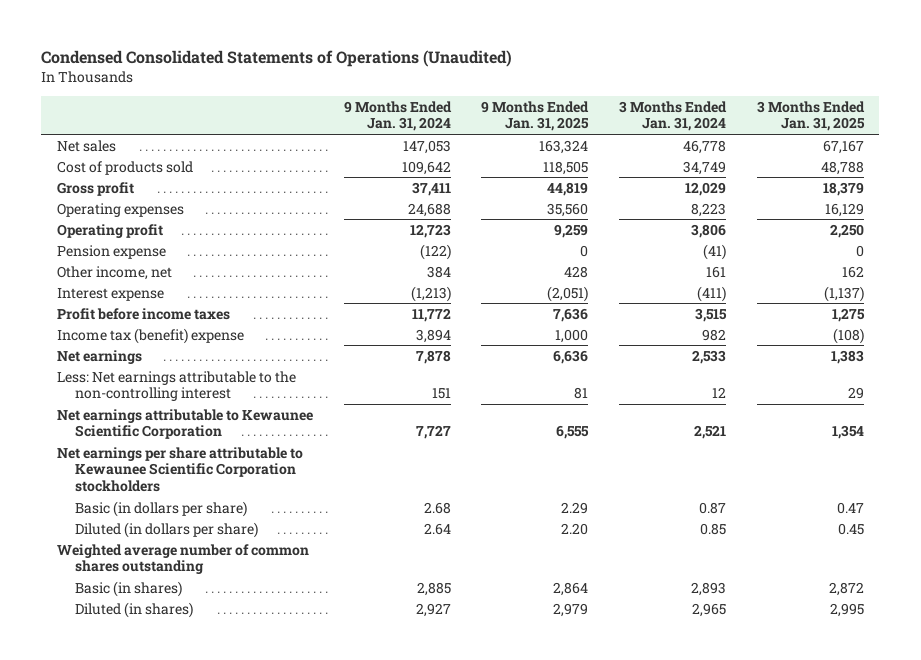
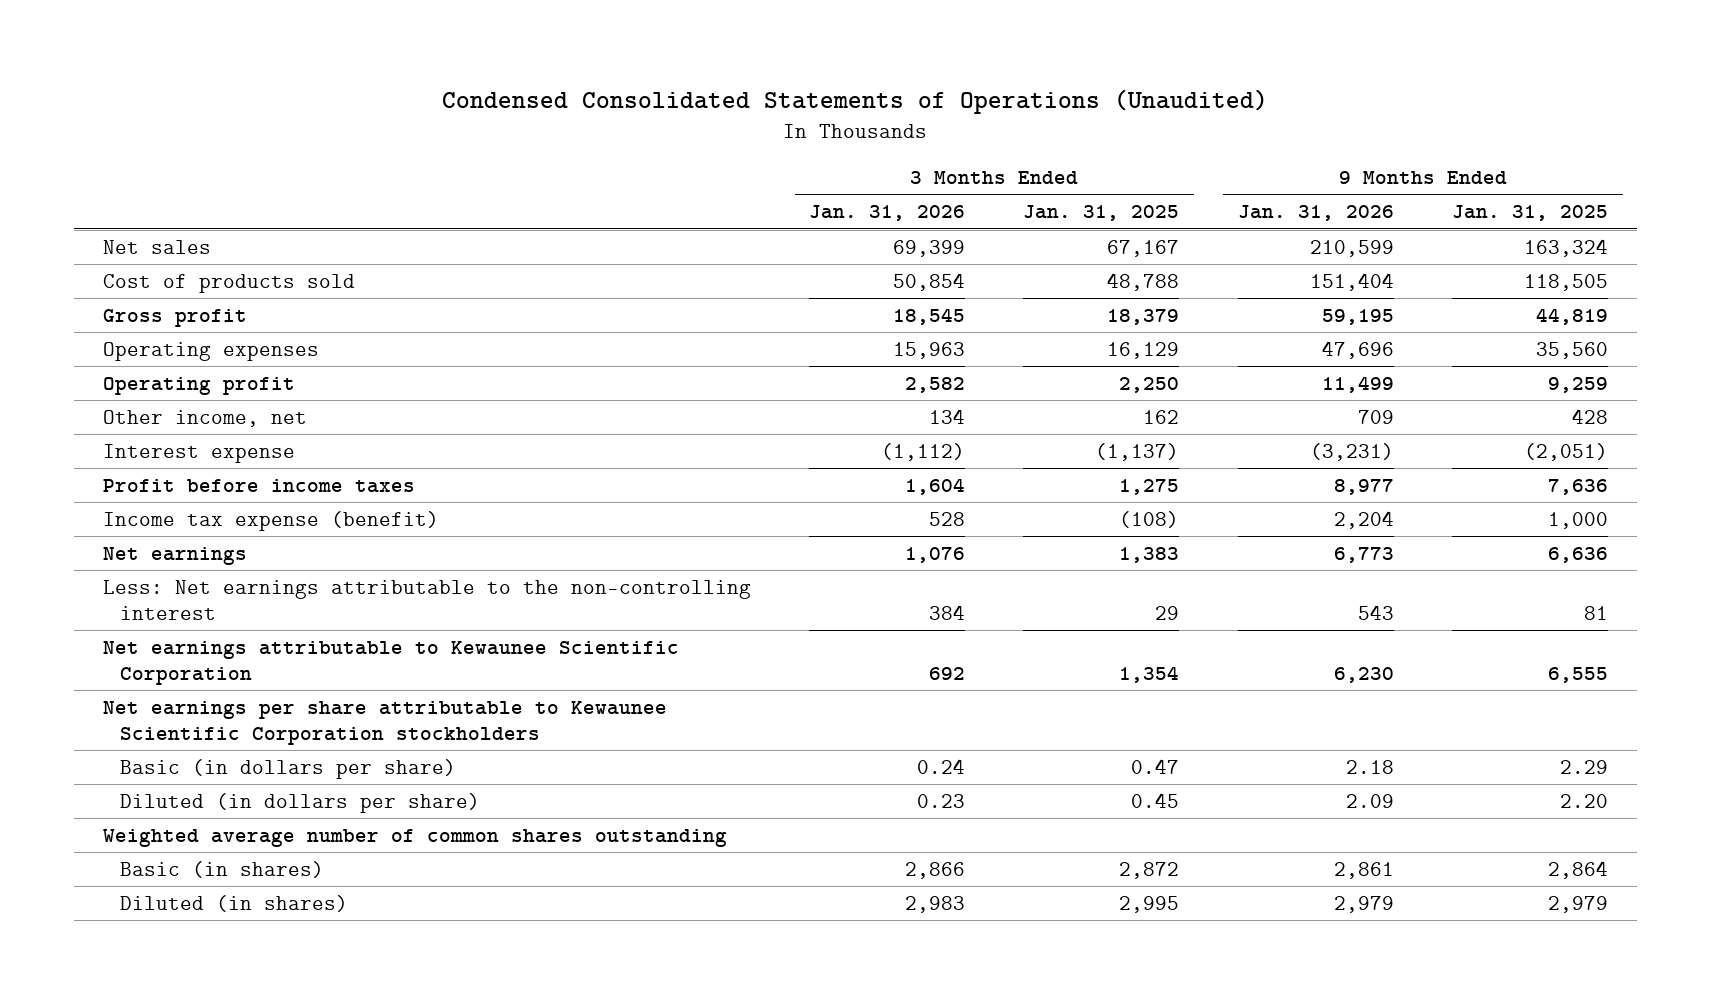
- | 9 Months Ended Jan. 31, 2024 | 9 Months Ended Jan. 31, 2025 | 3 Months Ended Jan. 31, 2024 | 3 Months Ended Jan. 31, 2025
+ | 3 Months Ended Jan. 31, 2026 | 3 Months Ended Jan. 31, 2025 | 9 Months Ended Jan. 31, 2026 | 9 Months Ended Jan. 31, 2025
- Pension expense | (122) | 0 | (41) | 0
- Income tax (benefit) expense | 3,894 | 1,000 | 982 | (108)
+ Income tax expense (benefit) | 528 | (108) | 2,204 | 1,000

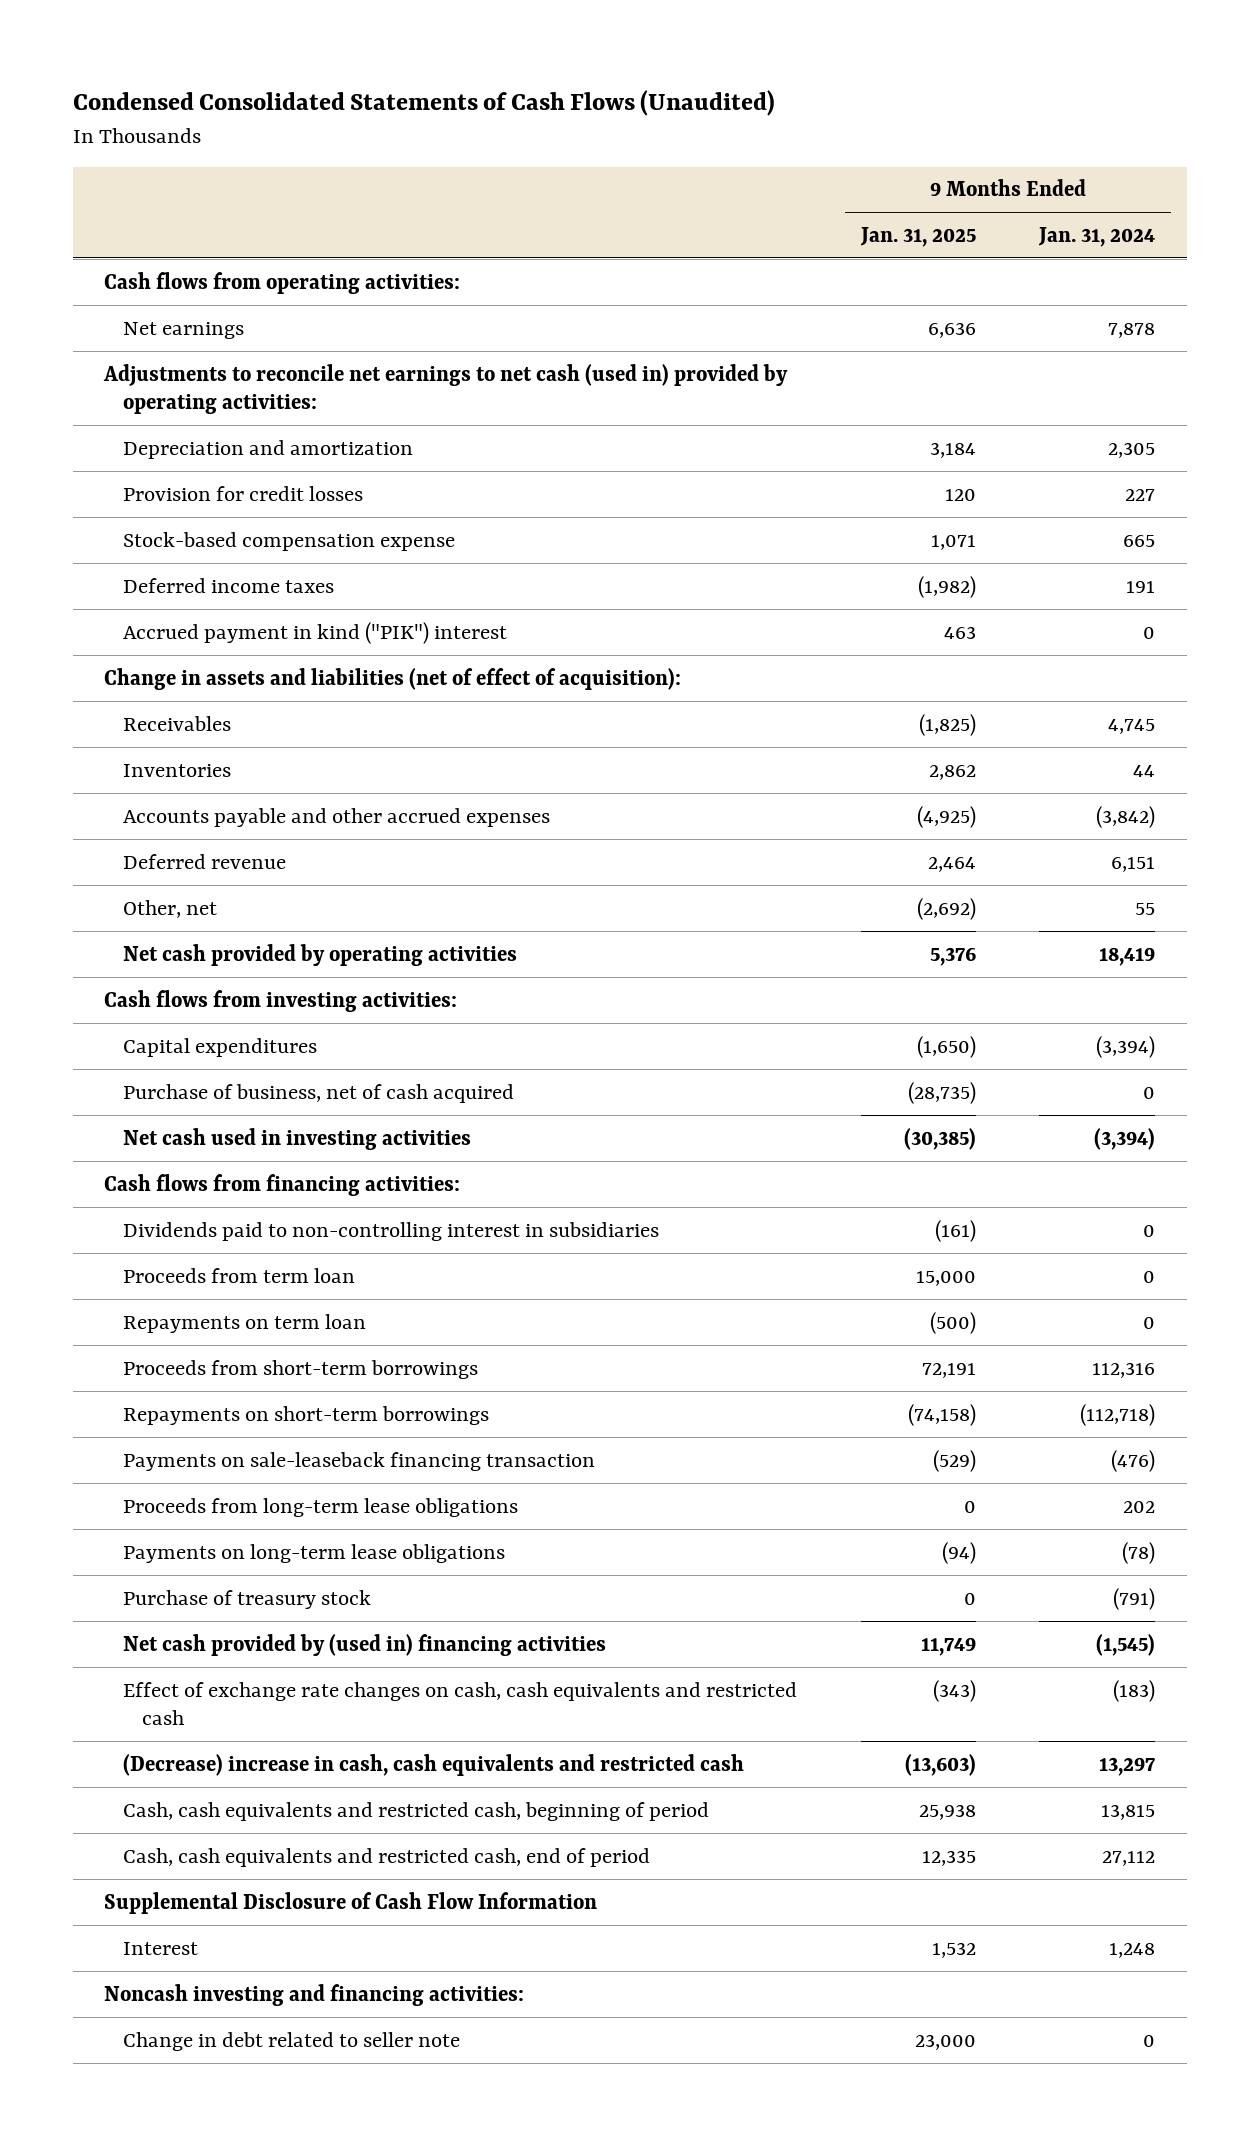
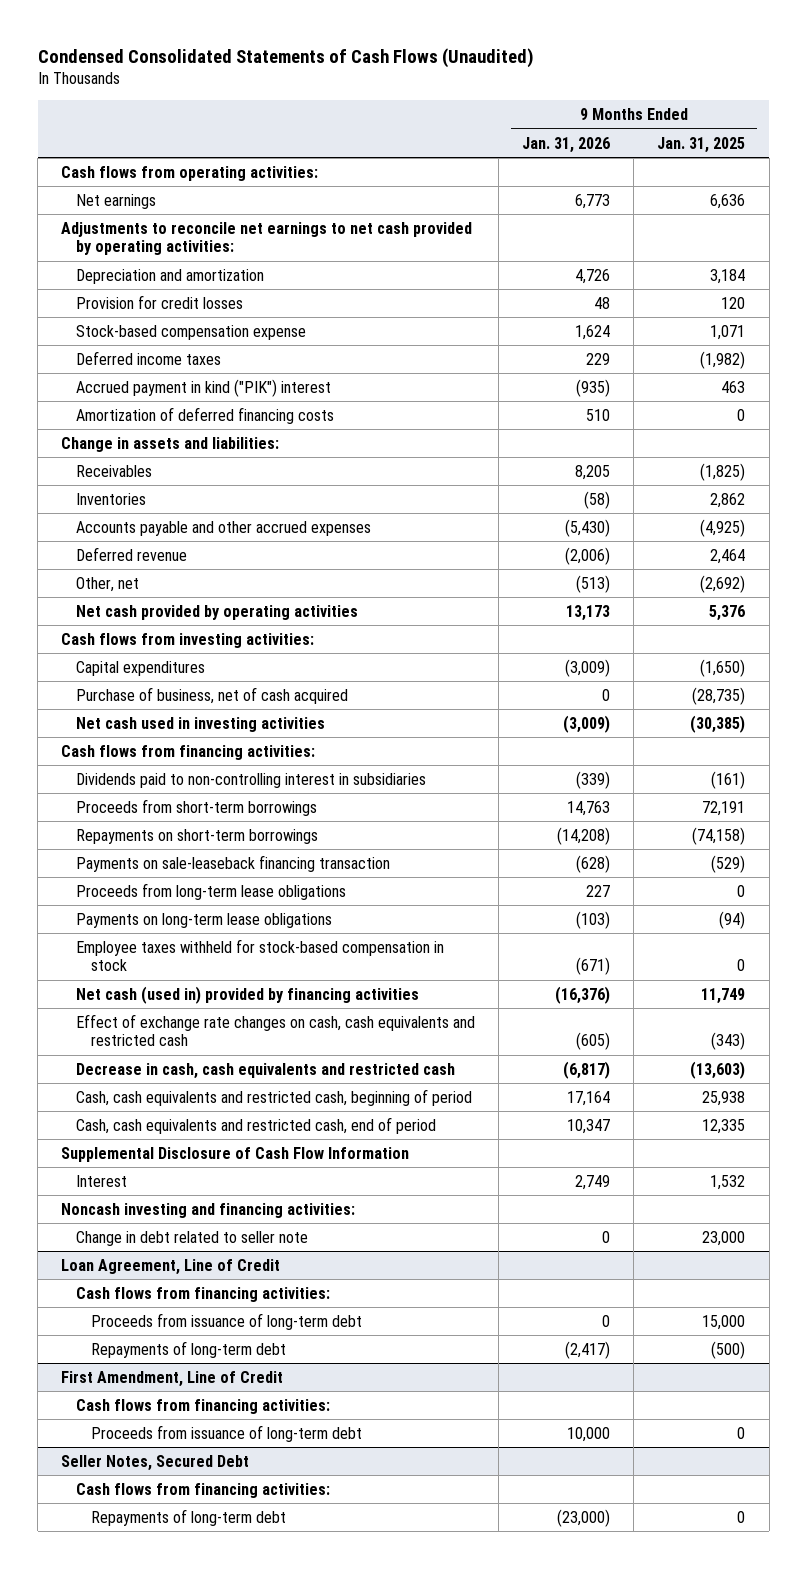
- | 9 Months Ended Jan. 31, 2025 | 9 Months Ended Jan. 31, 2024
+ | 9 Months Ended Jan. 31, 2026 | 9 Months Ended Jan. 31, 2025
- Adjustments to reconcile net earnings to net cash (used in) provided by operating activities:
+ Adjustments to reconcile net earnings to net cash provided by operating activities:
- Change in assets and liabilities (net of effect of acquisition):
+ Amortization of deferred financing costs | 510 | 0
+ Change in assets and liabilities:
- Proceeds from term loan | 15,000 | 0
- Repayments on term loan | (500) | 0
- Purchase of treasury stock | 0 | (791)
- Net cash provided by (used in) financing activities | 11,749 | (1,545)
+ Employee taxes withheld for stock-based compensation in stock | (671) | 0
+ Net cash (used in) provided by financing activities | (16,376) | 11,749
- (Decrease) increase in cash, cash equivalents and restricted cash | (13,603) | 13,297
+ Decrease in cash, cash equivalents and restricted cash | (6,817) | (13,603)
+ Loan Agreement, Line of Credit
+ Cash flows from financing activities:
+ Proceeds from issuance of long-term debt | 0 | 15,000
+ Repayments of long-term debt | (2,417) | (500)
+ First Amendment, Line of Credit
+ Cash flows from financing activities:
+ Proceeds from issuance of long-term debt | 10,000 | 0
+ Seller Notes, Secured Debt
+ Cash flows from financing activities:
+ Repayments of long-term debt | (23,000) | 0

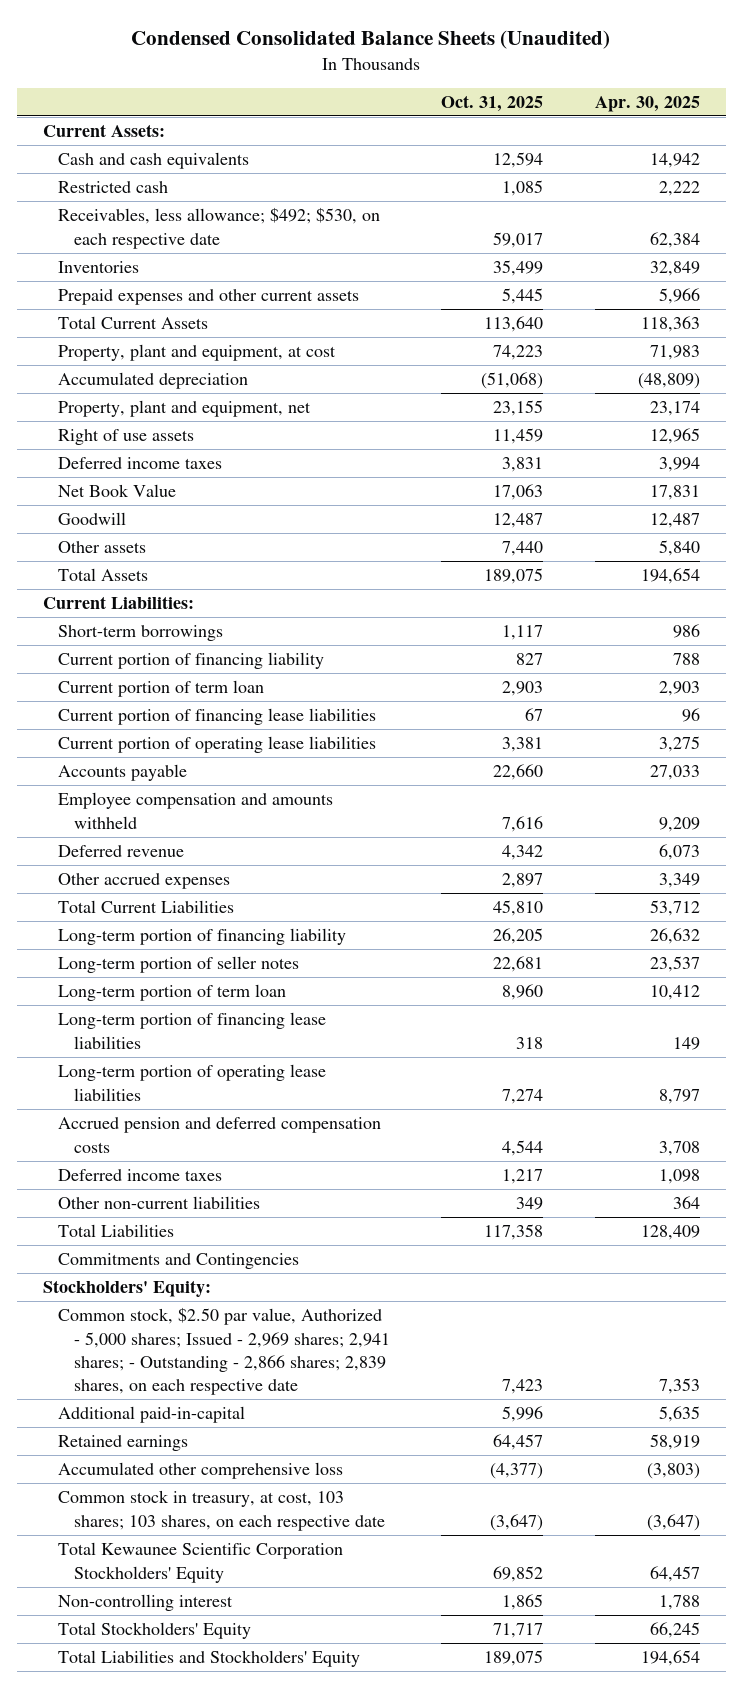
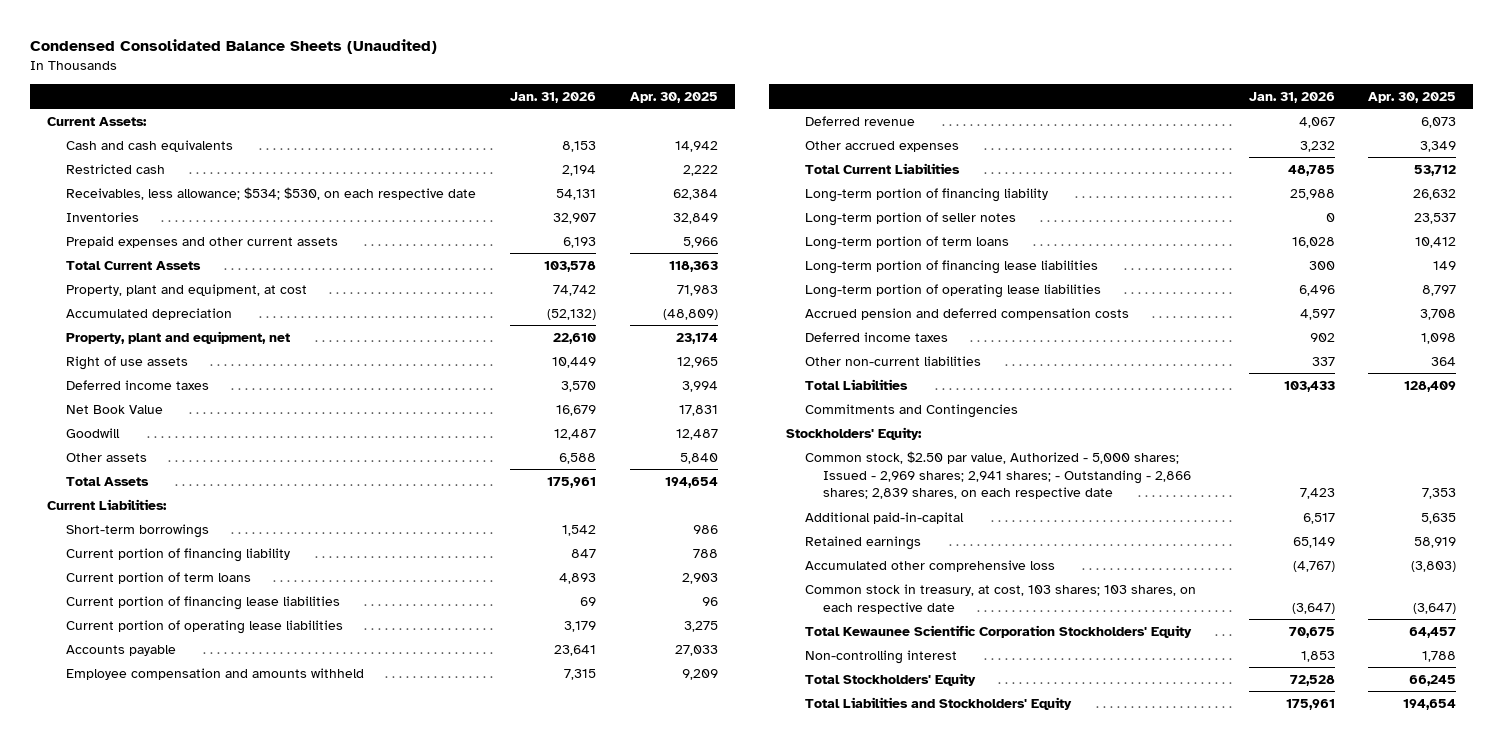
- | Oct. 31, 2025 | Apr. 30, 2025
+ | Jan. 31, 2026 | Apr. 30, 2025
- Receivables, less allowance; $492; $530, on each respective date | 59,017 | 62,384
+ Receivables, less allowance; $534; $530, on each respective date | 54,131 | 62,384
- Current portion of term loan | 2,903 | 2,903
+ Current portion of term loans | 4,893 | 2,903
- Long-term portion of term loan | 8,960 | 10,412
+ Long-term portion of term loans | 16,028 | 10,412

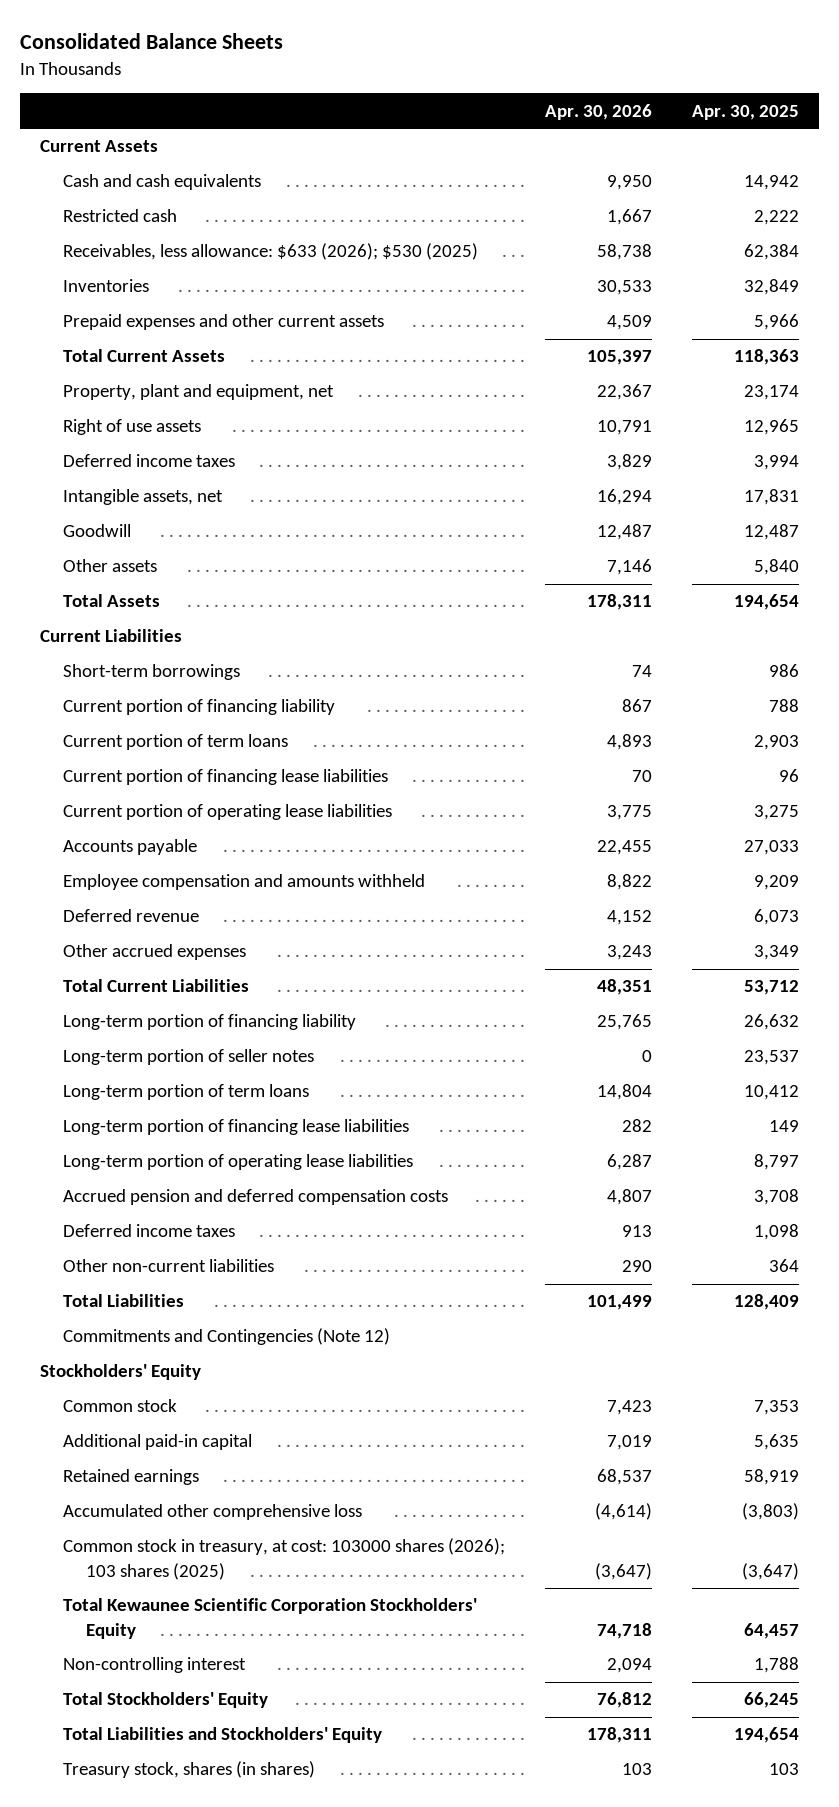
- Condensed Consolidated Balance Sheets (Unaudited)
+ Consolidated Balance Sheets
- | Jan. 31, 2026 | Apr. 30, 2025
+ | Apr. 30, 2026 | Apr. 30, 2025
- Current Assets:
+ Current Assets
- Receivables, less allowance; $534; $530, on each respective date | 54,131 | 62,384
+ Receivables, less allowance: $633 (2026); $530 (2025) | 58,738 | 62,384
- Property, plant and equipment, at cost | 74,742 | 71,983
- Accumulated depreciation | (52,132) | (48,809)
- Net Book Value | 16,679 | 17,831
+ Intangible assets, net | 16,294 | 17,831
- Current Liabilities:
+ Current Liabilities
- Commitments and Contingencies
- Stockholders' Equity:
- Common stock, $2.50 par value, Authorized - 5,000 shares; Issued - 2,969 shares; 2,941 shares; - Outstanding - 2,866 shares; 2,839 shares, on each respective date | 7,423 | 7,353
- Additional paid-in-capital | 6,517 | 5,635
+ Commitments and Contingencies (Note 12)
+ Stockholders' Equity
+ Common stock | 7,423 | 7,353
+ Additional paid-in capital | 7,019 | 5,635
- Common stock in treasury, at cost, 103 shares; 103 shares, on each respective date | (3,647) | (3,647)
+ Common stock in treasury, at cost: 103000 shares (2026); 103 shares (2025) | (3,647) | (3,647)
+ Treasury stock, shares (in shares) | 103 | 103

